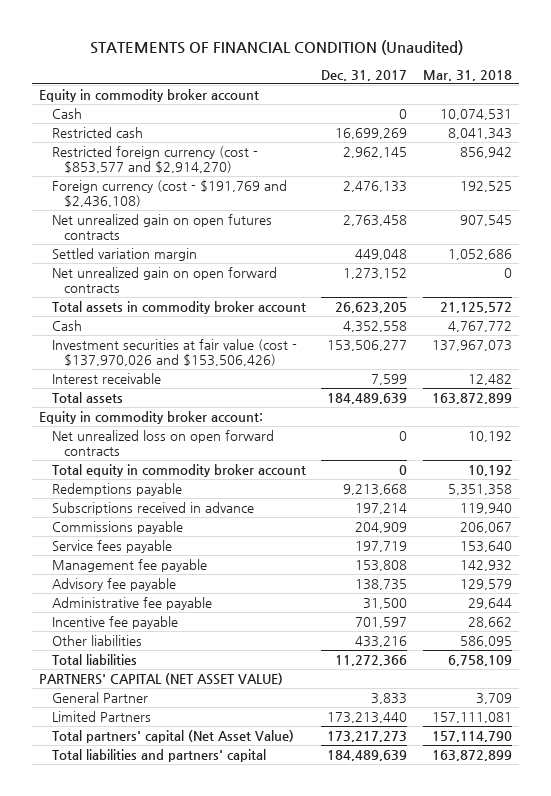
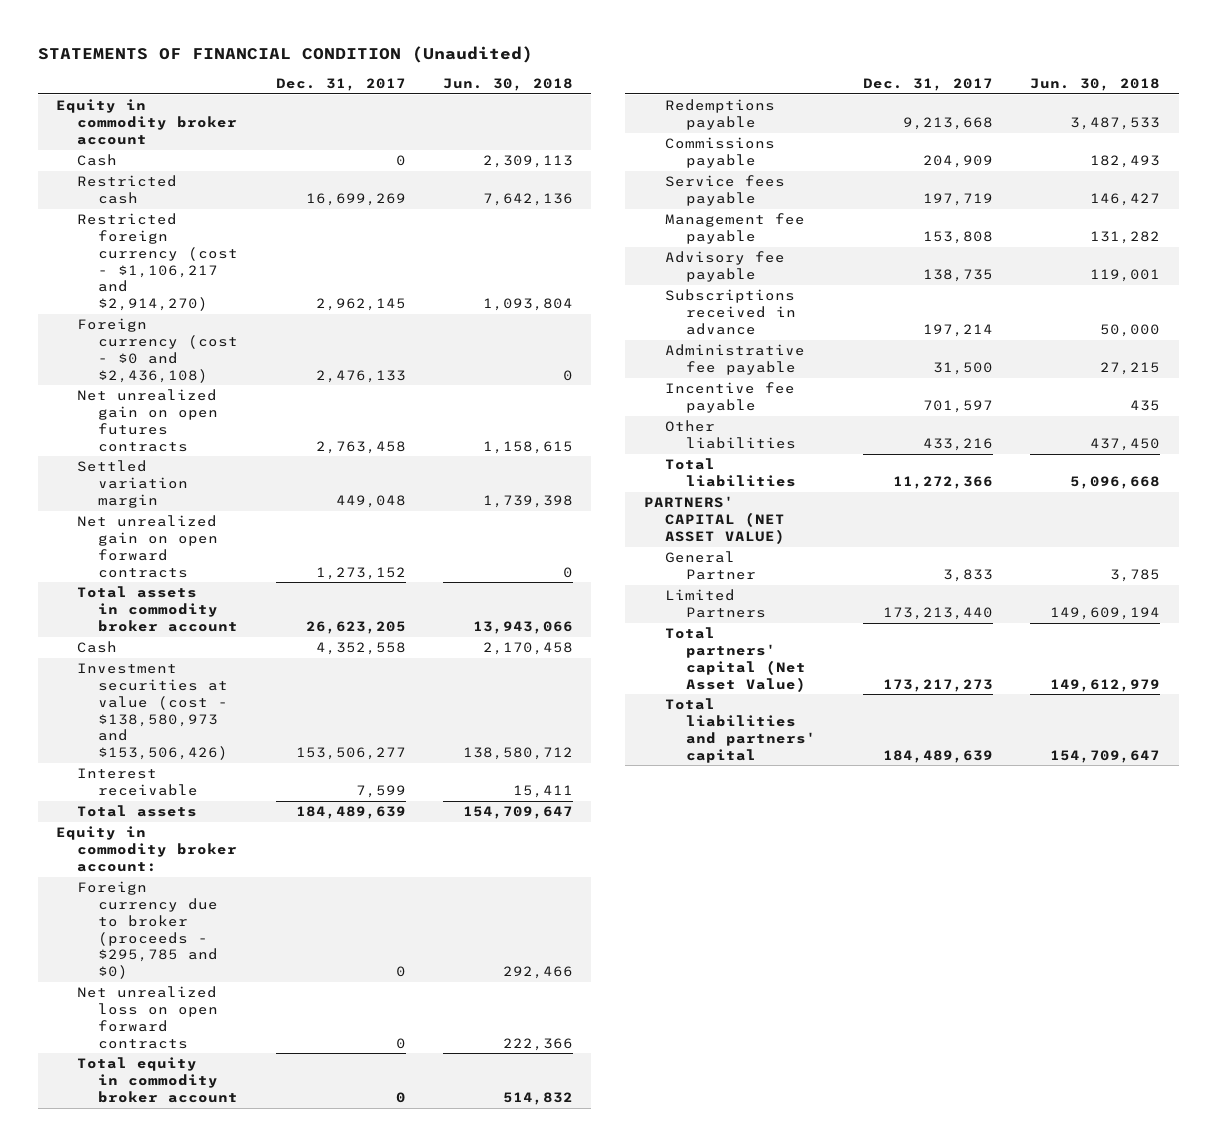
- | Dec. 31, 2017 | Mar. 31, 2018
+ | Dec. 31, 2017 | Jun. 30, 2018
- Restricted foreign currency (cost - $853,577 and $2,914,270) | 2,962,145 | 856,942
- Foreign currency (cost - $191,769 and $2,436,108) | 2,476,133 | 192,525
+ Restricted foreign currency (cost - $1,106,217 and $2,914,270) | 2,962,145 | 1,093,804
+ Foreign currency (cost - $0 and $2,436,108) | 2,476,133 | 0
- Investment securities at fair value (cost - $137,970,026 and $153,506,426) | 153,506,277 | 137,967,073
+ Investment securities at value (cost - $138,580,973 and $153,506,426) | 153,506,277 | 138,580,712
+ Foreign currency due to broker (proceeds - $295,785 and $0) | 0 | 292,466
moved down: Subscriptions received in advance | 197,214 | 50,000

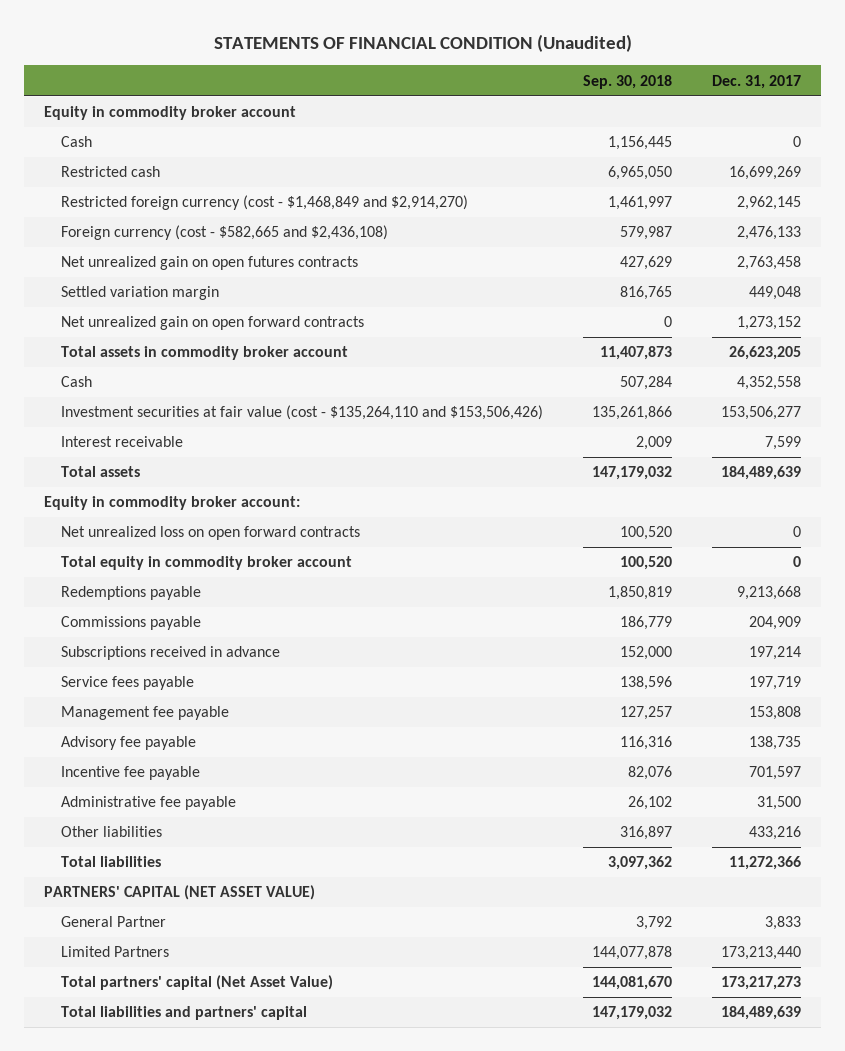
- | Dec. 31, 2017 | Jun. 30, 2018
+ | Sep. 30, 2018 | Dec. 31, 2017
- Restricted foreign currency (cost - $1,106,217 and $2,914,270) | 2,962,145 | 1,093,804
- Foreign currency (cost - $0 and $2,436,108) | 2,476,133 | 0
+ Restricted foreign currency (cost - $1,468,849 and $2,914,270) | 1,461,997 | 2,962,145
+ Foreign currency (cost - $582,665 and $2,436,108) | 579,987 | 2,476,133
- Investment securities at value (cost - $138,580,973 and $153,506,426) | 153,506,277 | 138,580,712
+ Investment securities at fair value (cost - $135,264,110 and $153,506,426) | 135,261,866 | 153,506,277
- Foreign currency due to broker (proceeds - $295,785 and $0) | 0 | 292,466
moved up: Subscriptions received in advance | 152,000 | 197,214
moved down: Administrative fee payable | 26,102 | 31,500

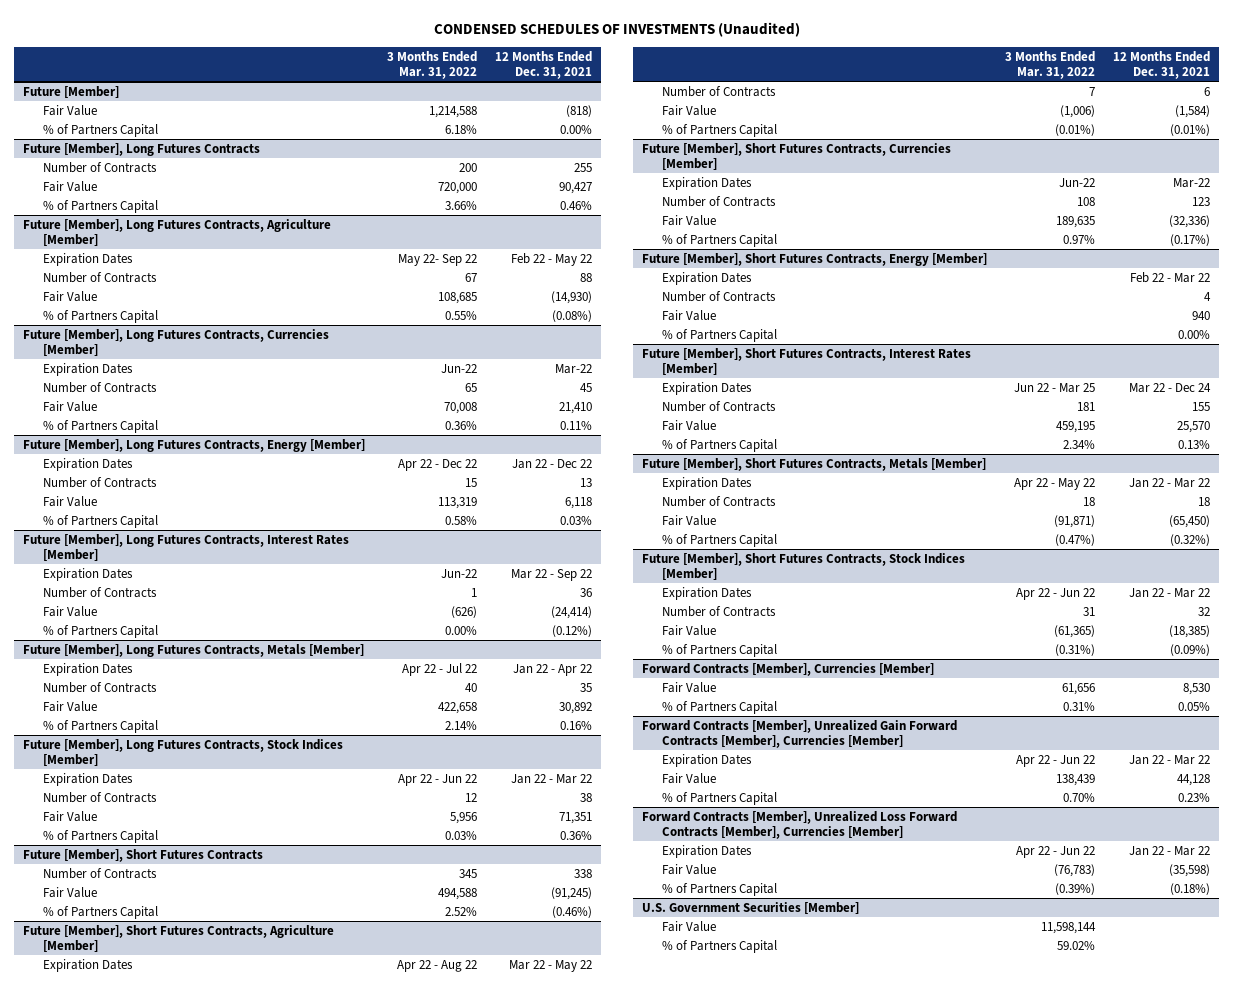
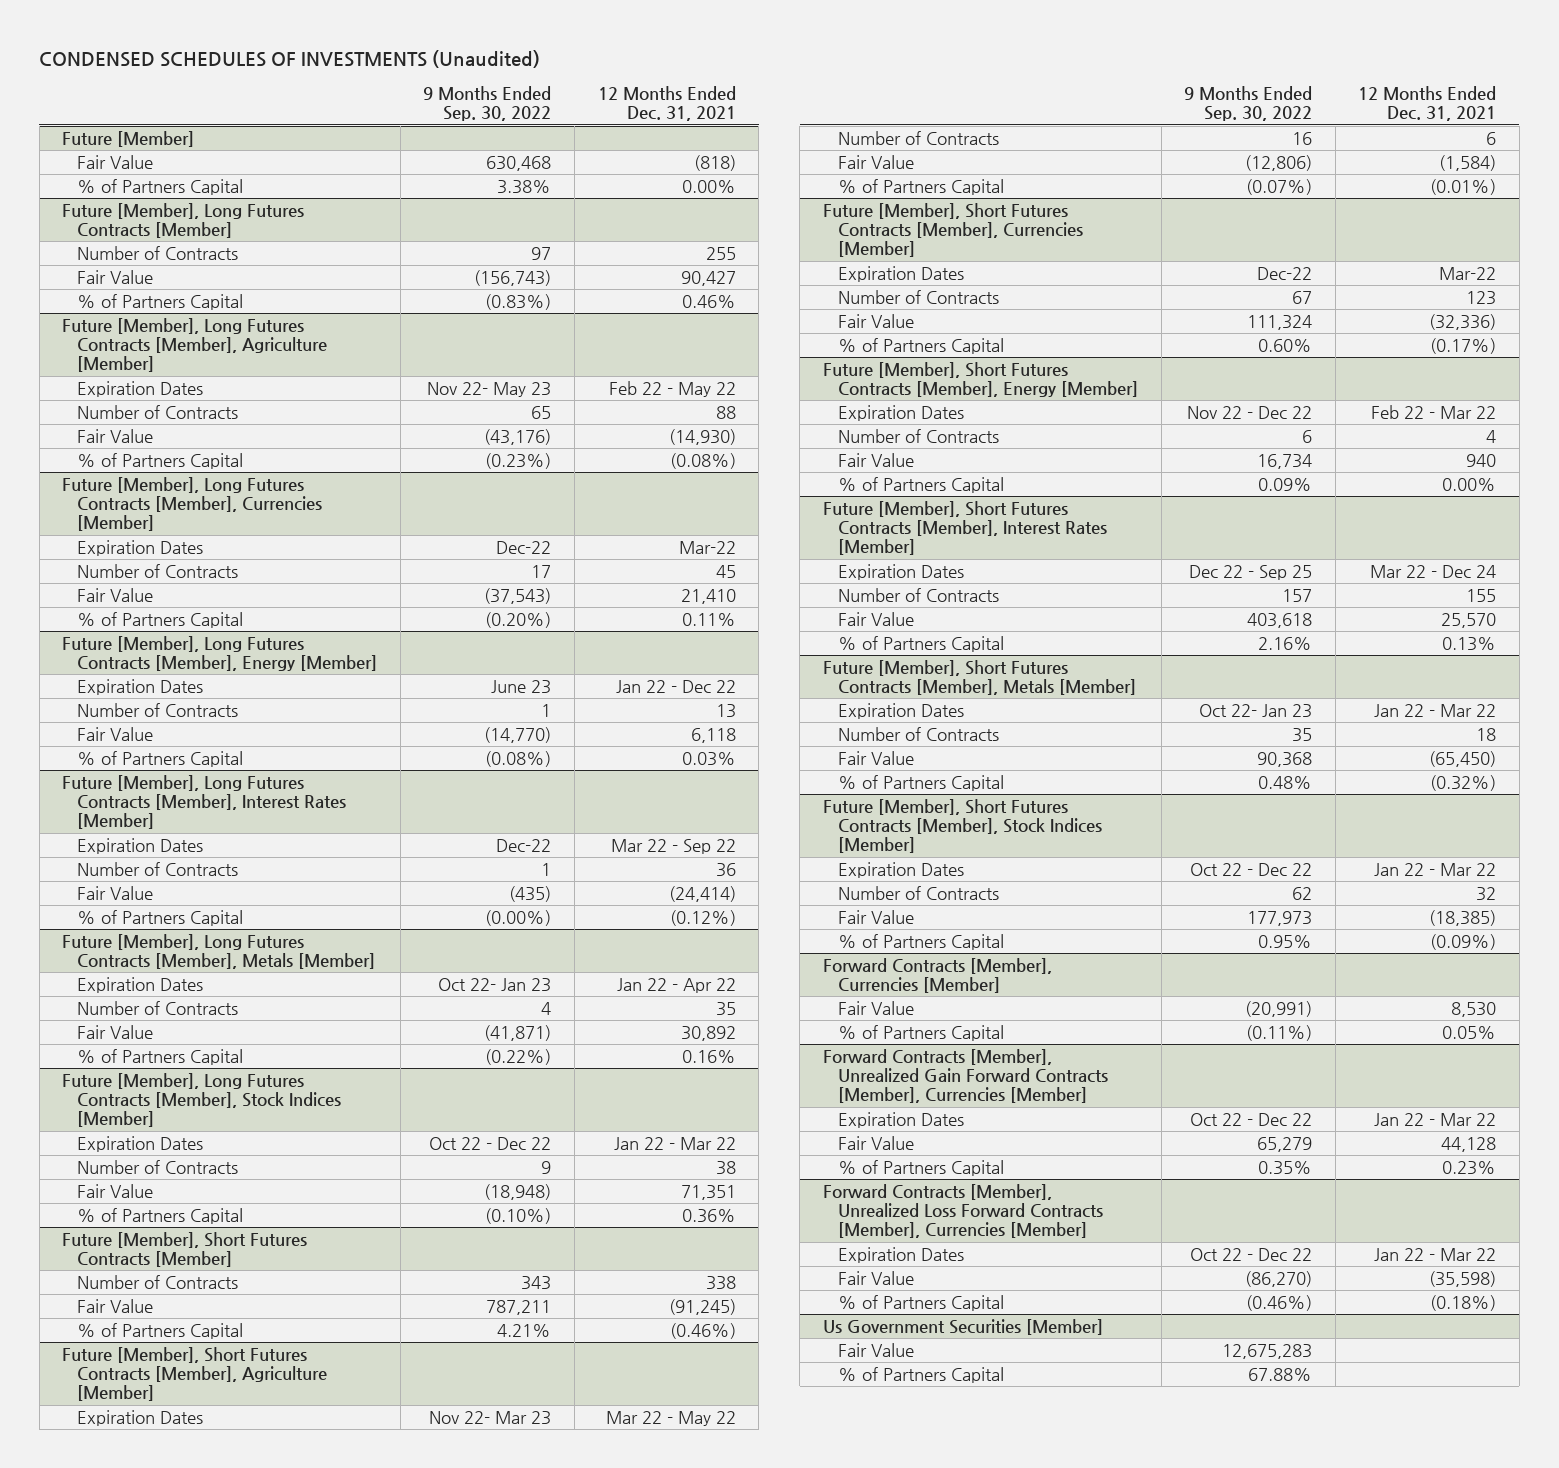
- | 3 Months Ended Mar. 31, 2022 | 12 Months Ended Dec. 31, 2021
+ | 9 Months Ended Sep. 30, 2022 | 12 Months Ended Dec. 31, 2021
- Future [Member], Long Futures Contracts
+ Future [Member], Long Futures Contracts [Member]
- Future [Member], Long Futures Contracts, Agriculture [Member]
+ Future [Member], Long Futures Contracts [Member], Agriculture [Member]
- Future [Member], Long Futures Contracts, Currencies [Member]
+ Future [Member], Long Futures Contracts [Member], Currencies [Member]
- Future [Member], Long Futures Contracts, Energy [Member]
+ Future [Member], Long Futures Contracts [Member], Energy [Member]
- Future [Member], Long Futures Contracts, Interest Rates [Member]
+ Future [Member], Long Futures Contracts [Member], Interest Rates [Member]
- Future [Member], Long Futures Contracts, Metals [Member]
+ Future [Member], Long Futures Contracts [Member], Metals [Member]
- Future [Member], Long Futures Contracts, Stock Indices [Member]
+ Future [Member], Long Futures Contracts [Member], Stock Indices [Member]
- Future [Member], Short Futures Contracts
+ Future [Member], Short Futures Contracts [Member]
- Future [Member], Short Futures Contracts, Agriculture [Member]
+ Future [Member], Short Futures Contracts [Member], Agriculture [Member]
- Future [Member], Short Futures Contracts, Currencies [Member]
+ Future [Member], Short Futures Contracts [Member], Currencies [Member]
- Future [Member], Short Futures Contracts, Energy [Member]
+ Future [Member], Short Futures Contracts [Member], Energy [Member]
- Future [Member], Short Futures Contracts, Interest Rates [Member]
+ Future [Member], Short Futures Contracts [Member], Interest Rates [Member]
- Future [Member], Short Futures Contracts, Metals [Member]
+ Future [Member], Short Futures Contracts [Member], Metals [Member]
- Future [Member], Short Futures Contracts, Stock Indices [Member]
+ Future [Member], Short Futures Contracts [Member], Stock Indices [Member]
- U.S. Government Securities [Member]
+ Us Government Securities [Member]

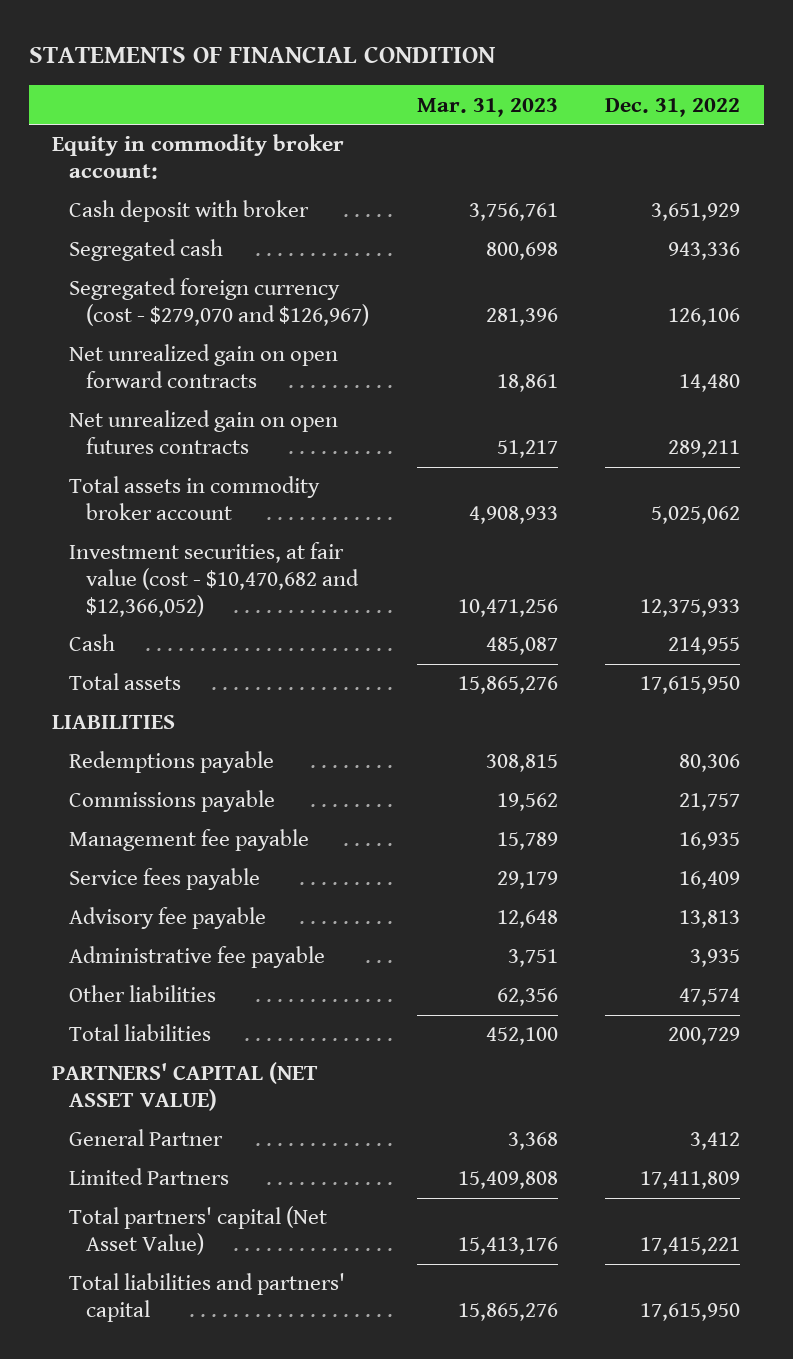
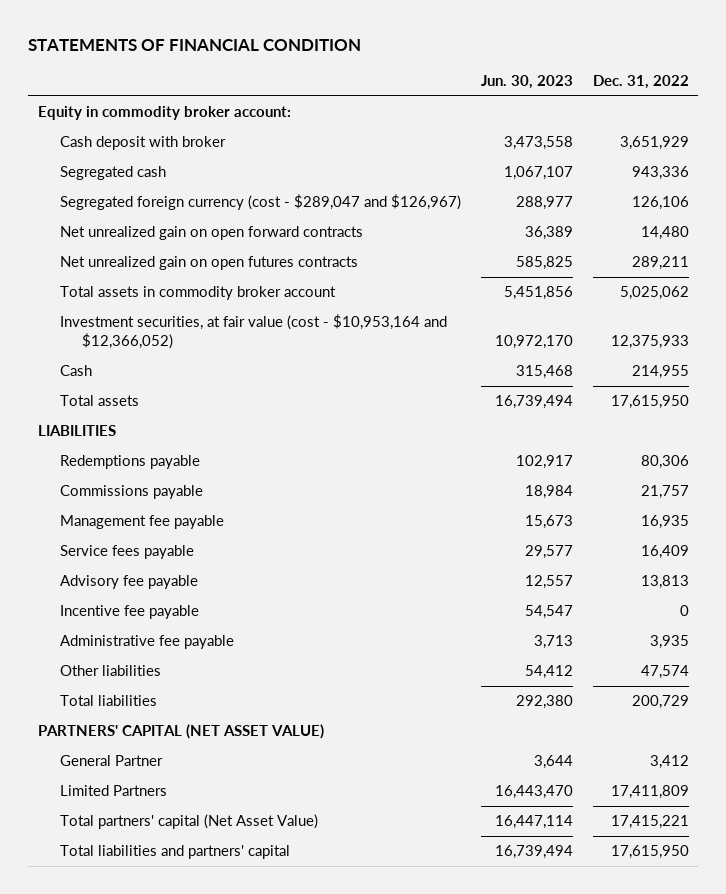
- | Mar. 31, 2023 | Dec. 31, 2022
+ | Jun. 30, 2023 | Dec. 31, 2022
- Segregated foreign currency (cost - $279,070 and $126,967) | 281,396 | 126,106
+ Segregated foreign currency (cost - $289,047 and $126,967) | 288,977 | 126,106
- Investment securities, at fair value (cost - $10,470,682 and $12,366,052) | 10,471,256 | 12,375,933
+ Investment securities, at fair value (cost - $10,953,164 and $12,366,052) | 10,972,170 | 12,375,933
+ Incentive fee payable | 54,547 | 0

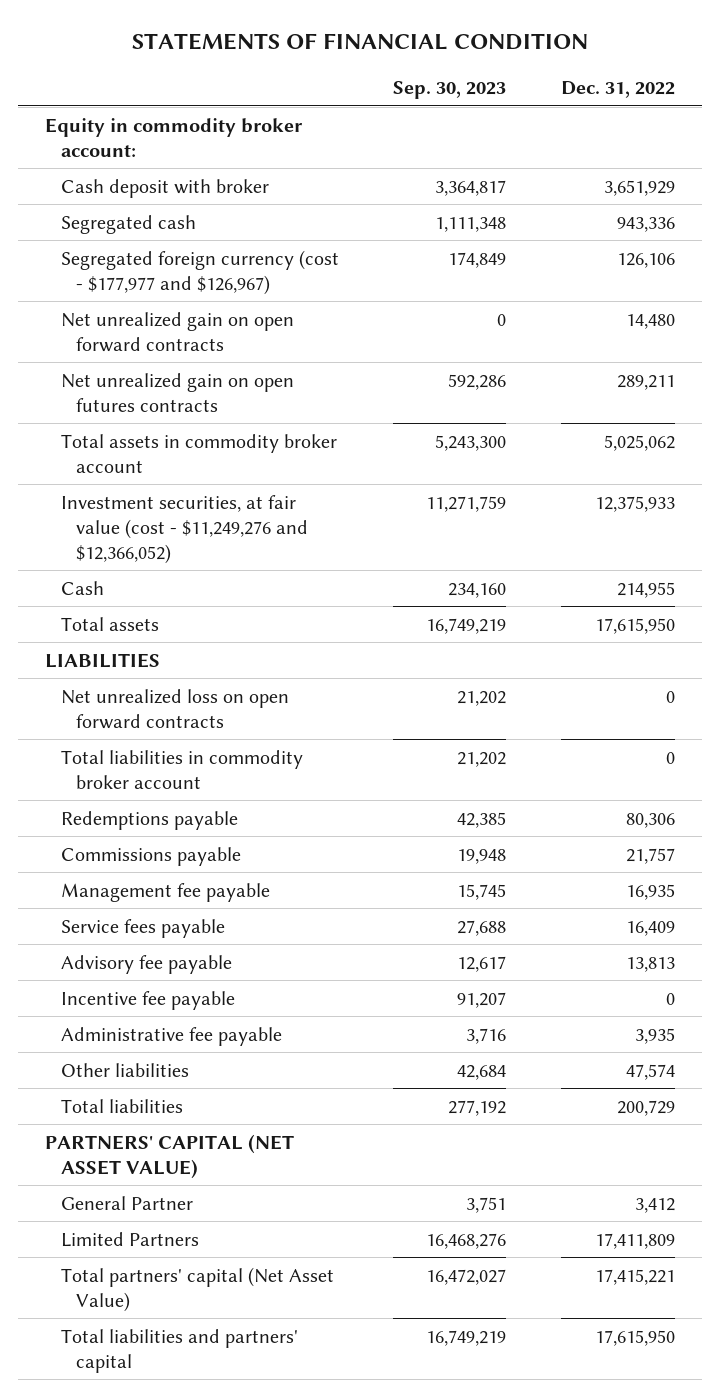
- | Jun. 30, 2023 | Dec. 31, 2022
+ | Sep. 30, 2023 | Dec. 31, 2022
- Segregated foreign currency (cost - $289,047 and $126,967) | 288,977 | 126,106
+ Segregated foreign currency (cost - $177,977 and $126,967) | 174,849 | 126,106
- Investment securities, at fair value (cost - $10,953,164 and $12,366,052) | 10,972,170 | 12,375,933
+ Investment securities, at fair value (cost - $11,249,276 and $12,366,052) | 11,271,759 | 12,375,933
+ Net unrealized loss on open forward contracts | 21,202 | 0
+ Total liabilities in commodity broker account | 21,202 | 0

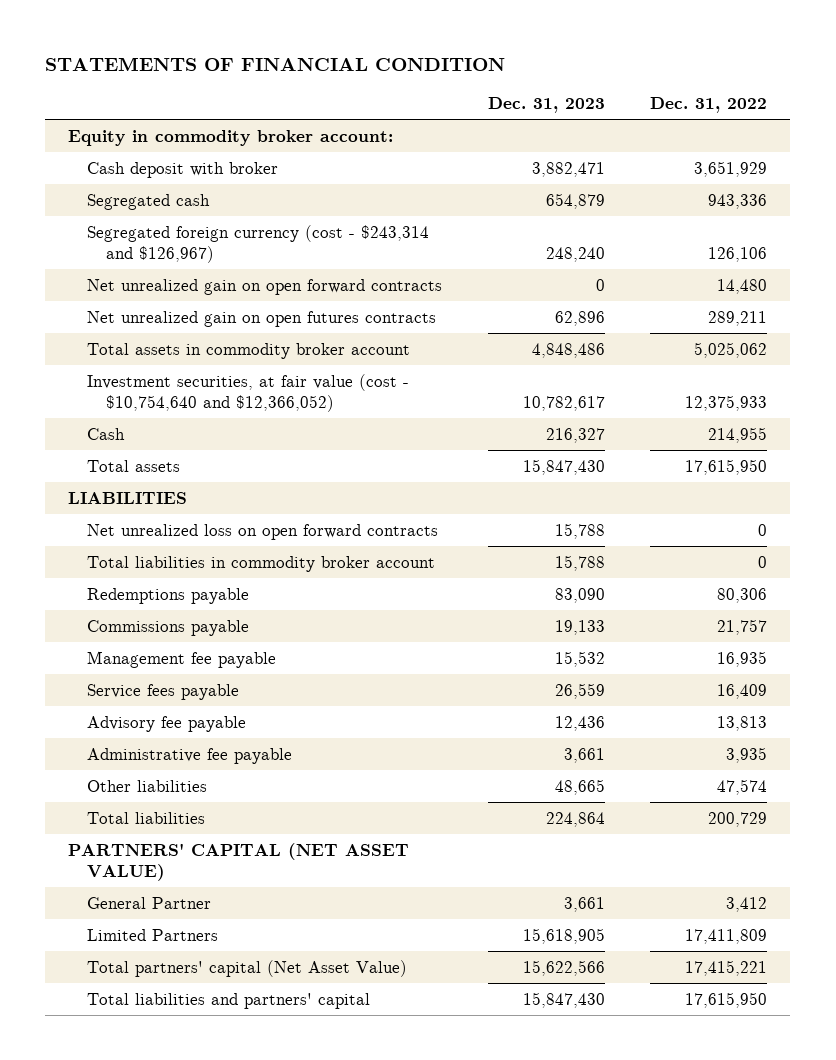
- | Sep. 30, 2023 | Dec. 31, 2022
+ | Dec. 31, 2023 | Dec. 31, 2022
- Segregated foreign currency (cost - $177,977 and $126,967) | 174,849 | 126,106
+ Segregated foreign currency (cost - $243,314 and $126,967) | 248,240 | 126,106
- Investment securities, at fair value (cost - $11,249,276 and $12,366,052) | 11,271,759 | 12,375,933
+ Investment securities, at fair value (cost - $10,754,640 and $12,366,052) | 10,782,617 | 12,375,933
- Incentive fee payable | 91,207 | 0

